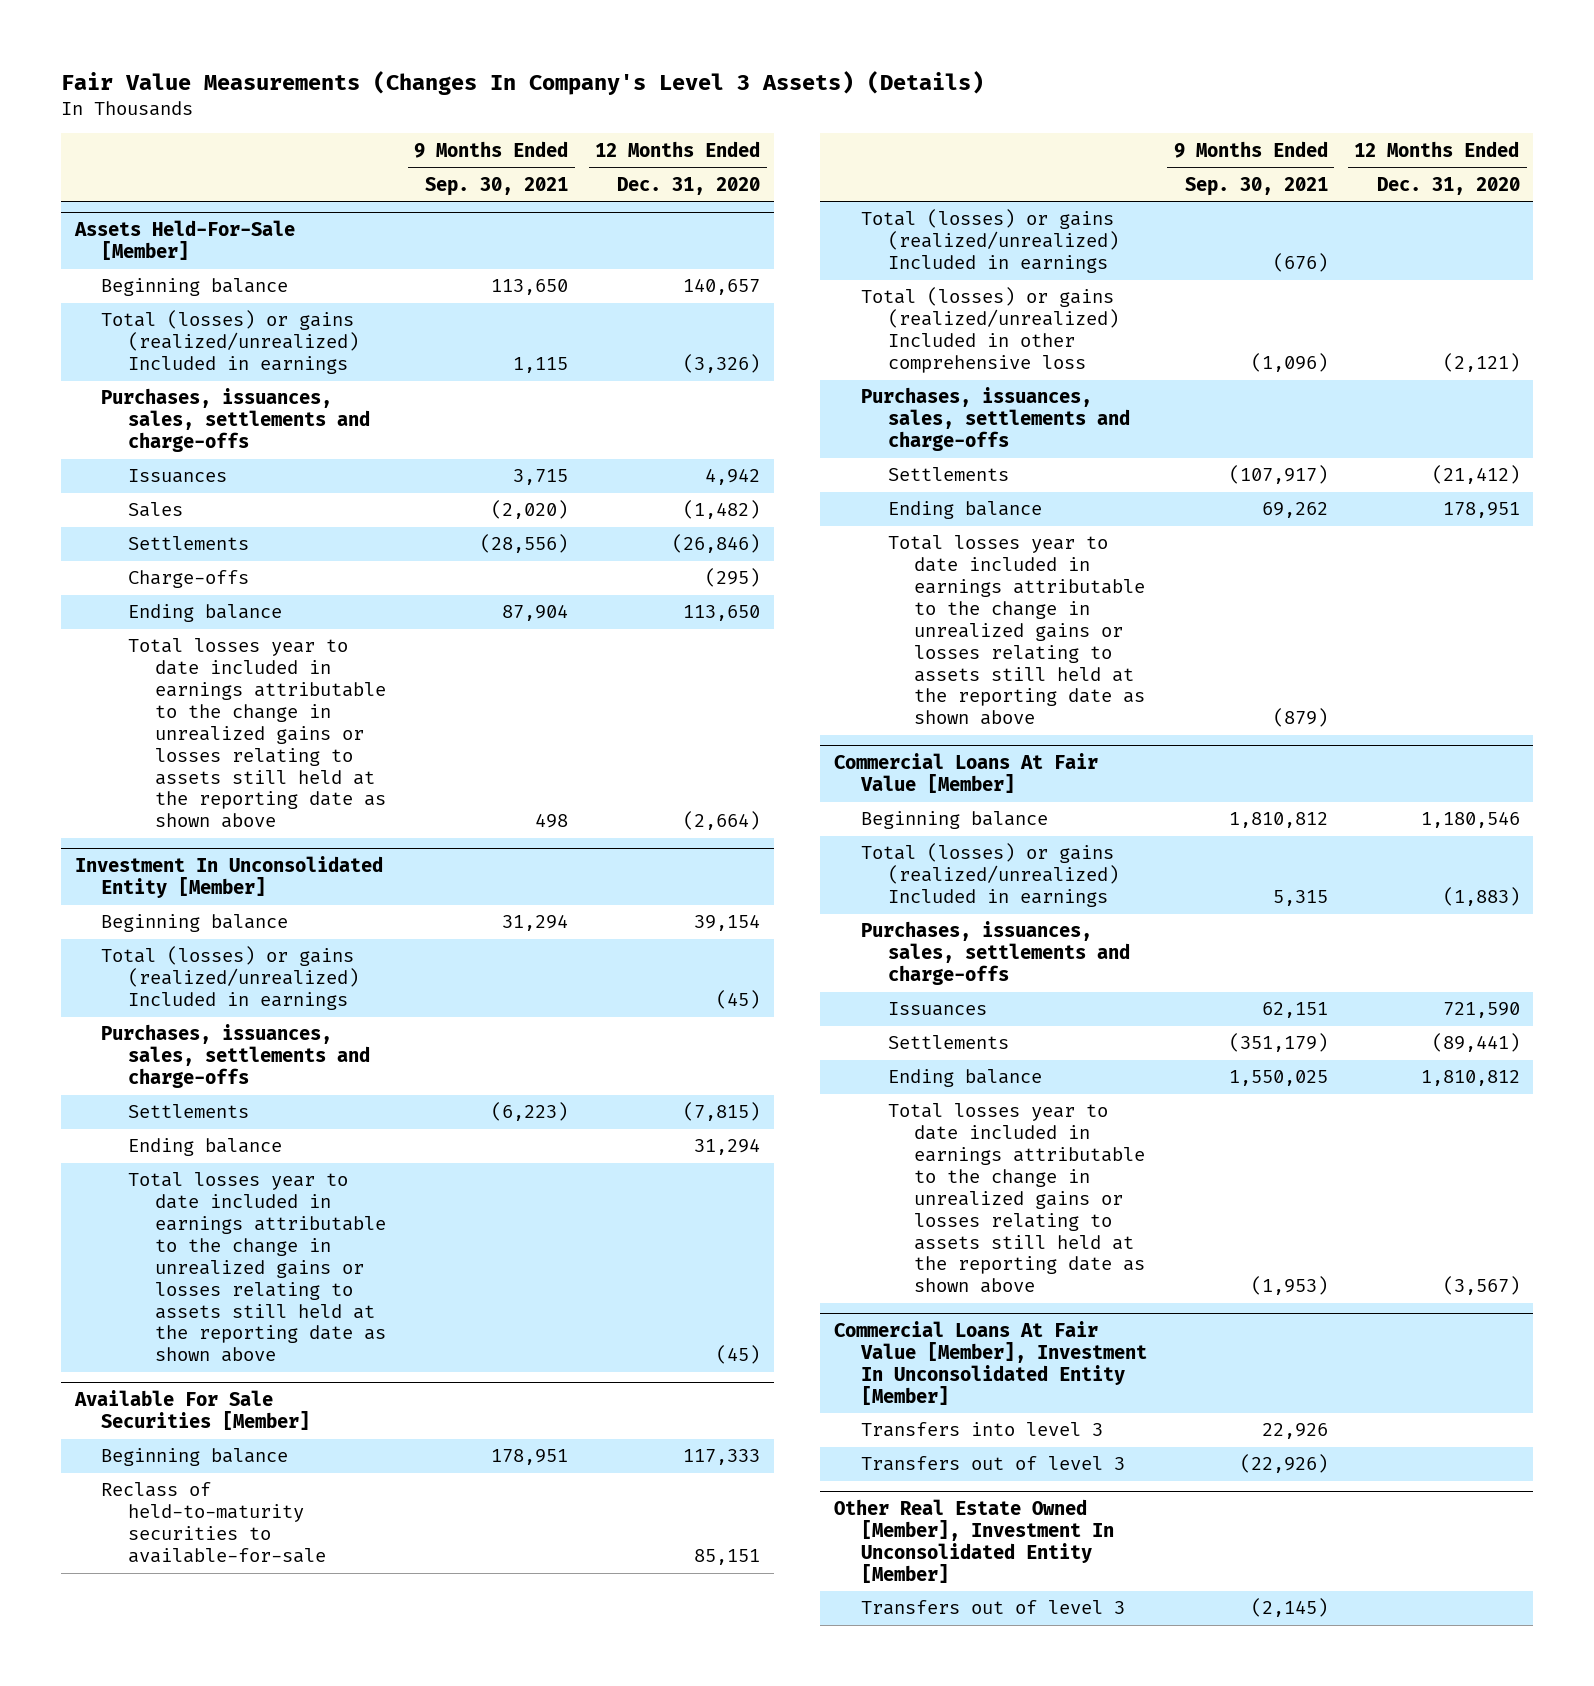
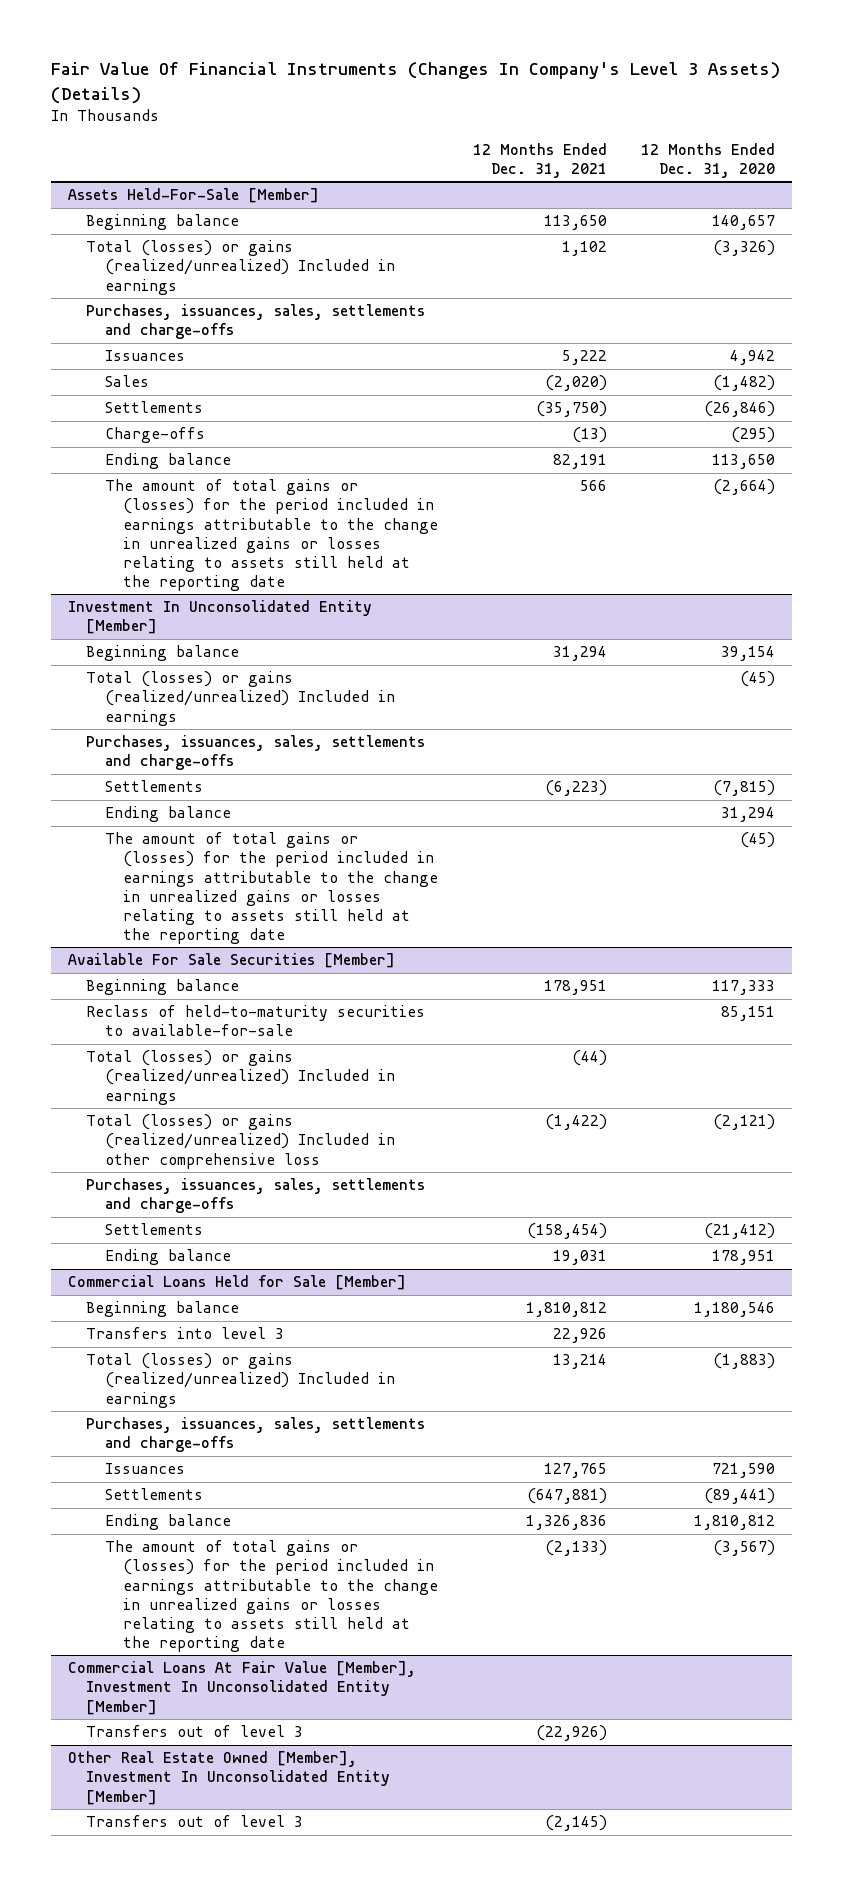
- Fair Value Measurements (Changes In Company's Level 3 Assets) (Details)
+ Fair Value Of Financial Instruments (Changes In Company's Level 3 Assets) (Details)
- | 9 Months Ended Sep. 30, 2021 | 12 Months Ended Dec. 31, 2020
+ | 12 Months Ended Dec. 31, 2021 | 12 Months Ended Dec. 31, 2020
@ Assets Held-For-Sale [Member]
- Total losses year to date included in earnings attributable to the change in unrealized gains or losses relating to assets still held at the reporting date as shown above | 498 | (2,664)
+ The amount of total gains or (losses) for the period included in earnings attributable to the change in unrealized gains or losses relating to assets still held at the reporting date | 566 | (2,664)
@ Investment In Unconsolidated Entity [Member]
- Total losses year to date included in earnings attributable to the change in unrealized gains or losses relating to assets still held at the reporting date as shown above | | (45)
+ The amount of total gains or (losses) for the period included in earnings attributable to the change in unrealized gains or losses relating to assets still held at the reporting date | | (45)
@ Available For Sale Securities [Member]
- Total losses year to date included in earnings attributable to the change in unrealized gains or losses relating to assets still held at the reporting date as shown above | (879) |
- Commercial Loans At Fair Value [Member]
+ Commercial Loans Held for Sale [Member]
+ Transfers into level 3 | 22,926 |
- Total losses year to date included in earnings attributable to the change in unrealized gains or losses relating to assets still held at the reporting date as shown above | (1,953) | (3,567)
+ The amount of total gains or (losses) for the period included in earnings attributable to the change in unrealized gains or losses relating to assets still held at the reporting date | (2,133) | (3,567)
@ Commercial Loans At Fair Value [Member], Investment In Unconsolidated Entity [Member]
- Transfers into level 3 | 22,926 |

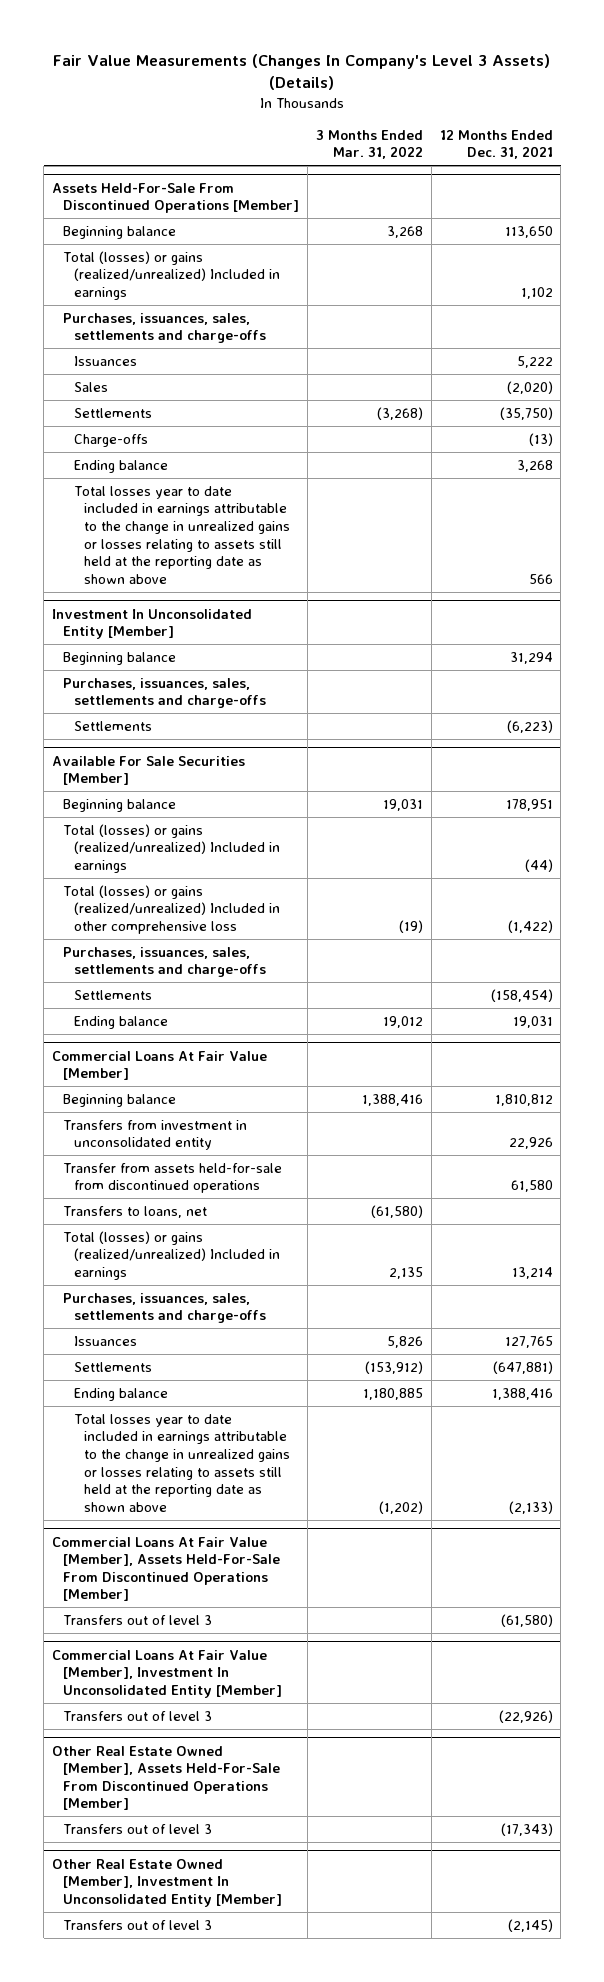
- Fair Value Of Financial Instruments (Changes In Company's Level 3 Assets) (Details)
+ Fair Value Measurements (Changes In Company's Level 3 Assets) (Details)
- | 12 Months Ended Dec. 31, 2021 | 12 Months Ended Dec. 31, 2020
+ | 3 Months Ended Mar. 31, 2022 | 12 Months Ended Dec. 31, 2021
- Assets Held-For-Sale [Member]
+ Assets Held-For-Sale From Discontinued Operations [Member]
- Ending balance | 82,191 | 113,650
- The amount of total gains or (losses) for the period included in earnings attributable to the change in unrealized gains or losses relating to assets still held at the reporting date | 566 | (2,664)
+ Ending balance | | 3,268
+ Total losses year to date included in earnings attributable to the change in unrealized gains or losses relating to assets still held at the reporting date as shown above | | 566
@ Investment In Unconsolidated Entity [Member]
- Total (losses) or gains (realized/unrealized) Included in earnings | | (45)
- Ending balance | | 31,294
- The amount of total gains or (losses) for the period included in earnings attributable to the change in unrealized gains or losses relating to assets still held at the reporting date | | (45)
@ Available For Sale Securities [Member]
- Reclass of held-to-maturity securities to available-for-sale | | 85,151
- Commercial Loans Held for Sale [Member]
+ Commercial Loans At Fair Value [Member]
- Transfers into level 3 | 22,926 |
+ Transfers from investment in unconsolidated entity | | 22,926
+ Transfer from assets held-for-sale from discontinued operations | | 61,580
+ Transfers to loans, net | (61,580) |
- Ending balance | 1,326,836 | 1,810,812
- The amount of total gains or (losses) for the period included in earnings attributable to the change in unrealized gains or losses relating to assets still held at the reporting date | (2,133) | (3,567)
+ Ending balance | 1,180,885 | 1,388,416
+ Total losses year to date included in earnings attributable to the change in unrealized gains or losses relating to assets still held at the reporting date as shown above | (1,202) | (2,133)
+ Commercial Loans At Fair Value [Member], Assets Held-For-Sale From Discontinued Operations [Member]
+ Transfers out of level 3 | | (61,580)
+ Other Real Estate Owned [Member], Assets Held-For-Sale From Discontinued Operations [Member]
+ Transfers out of level 3 | | (17,343)

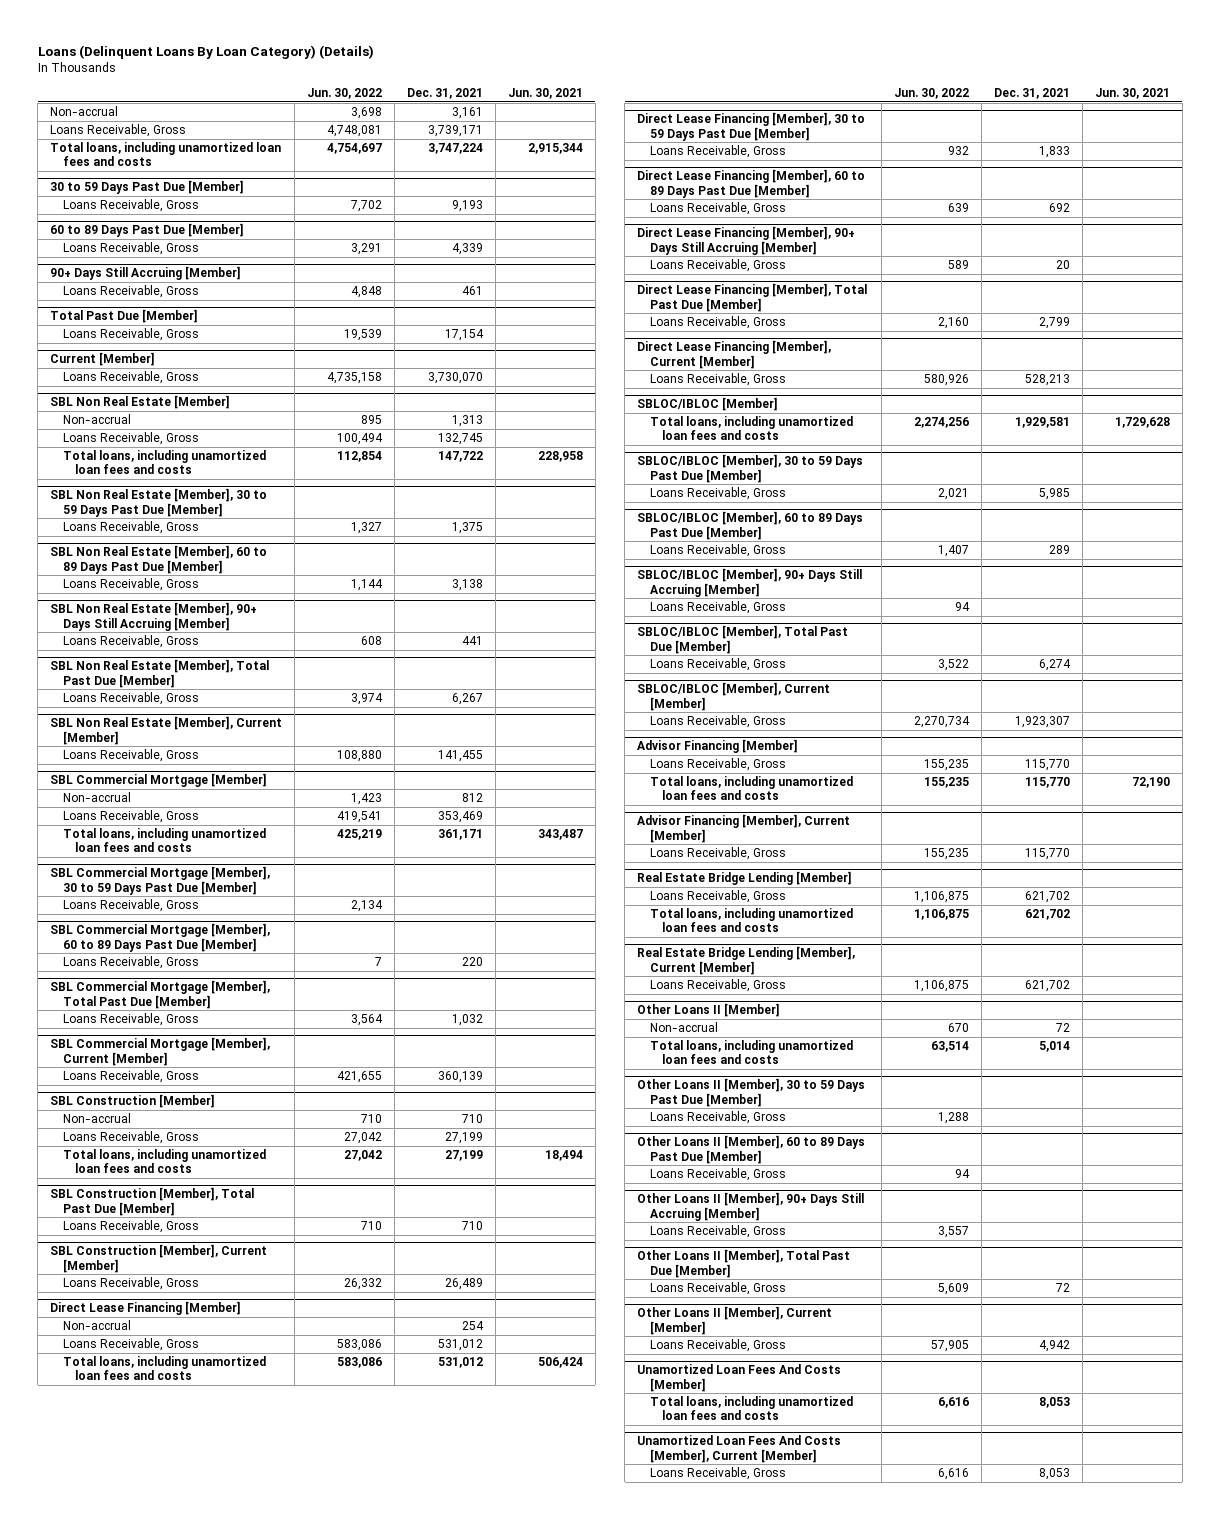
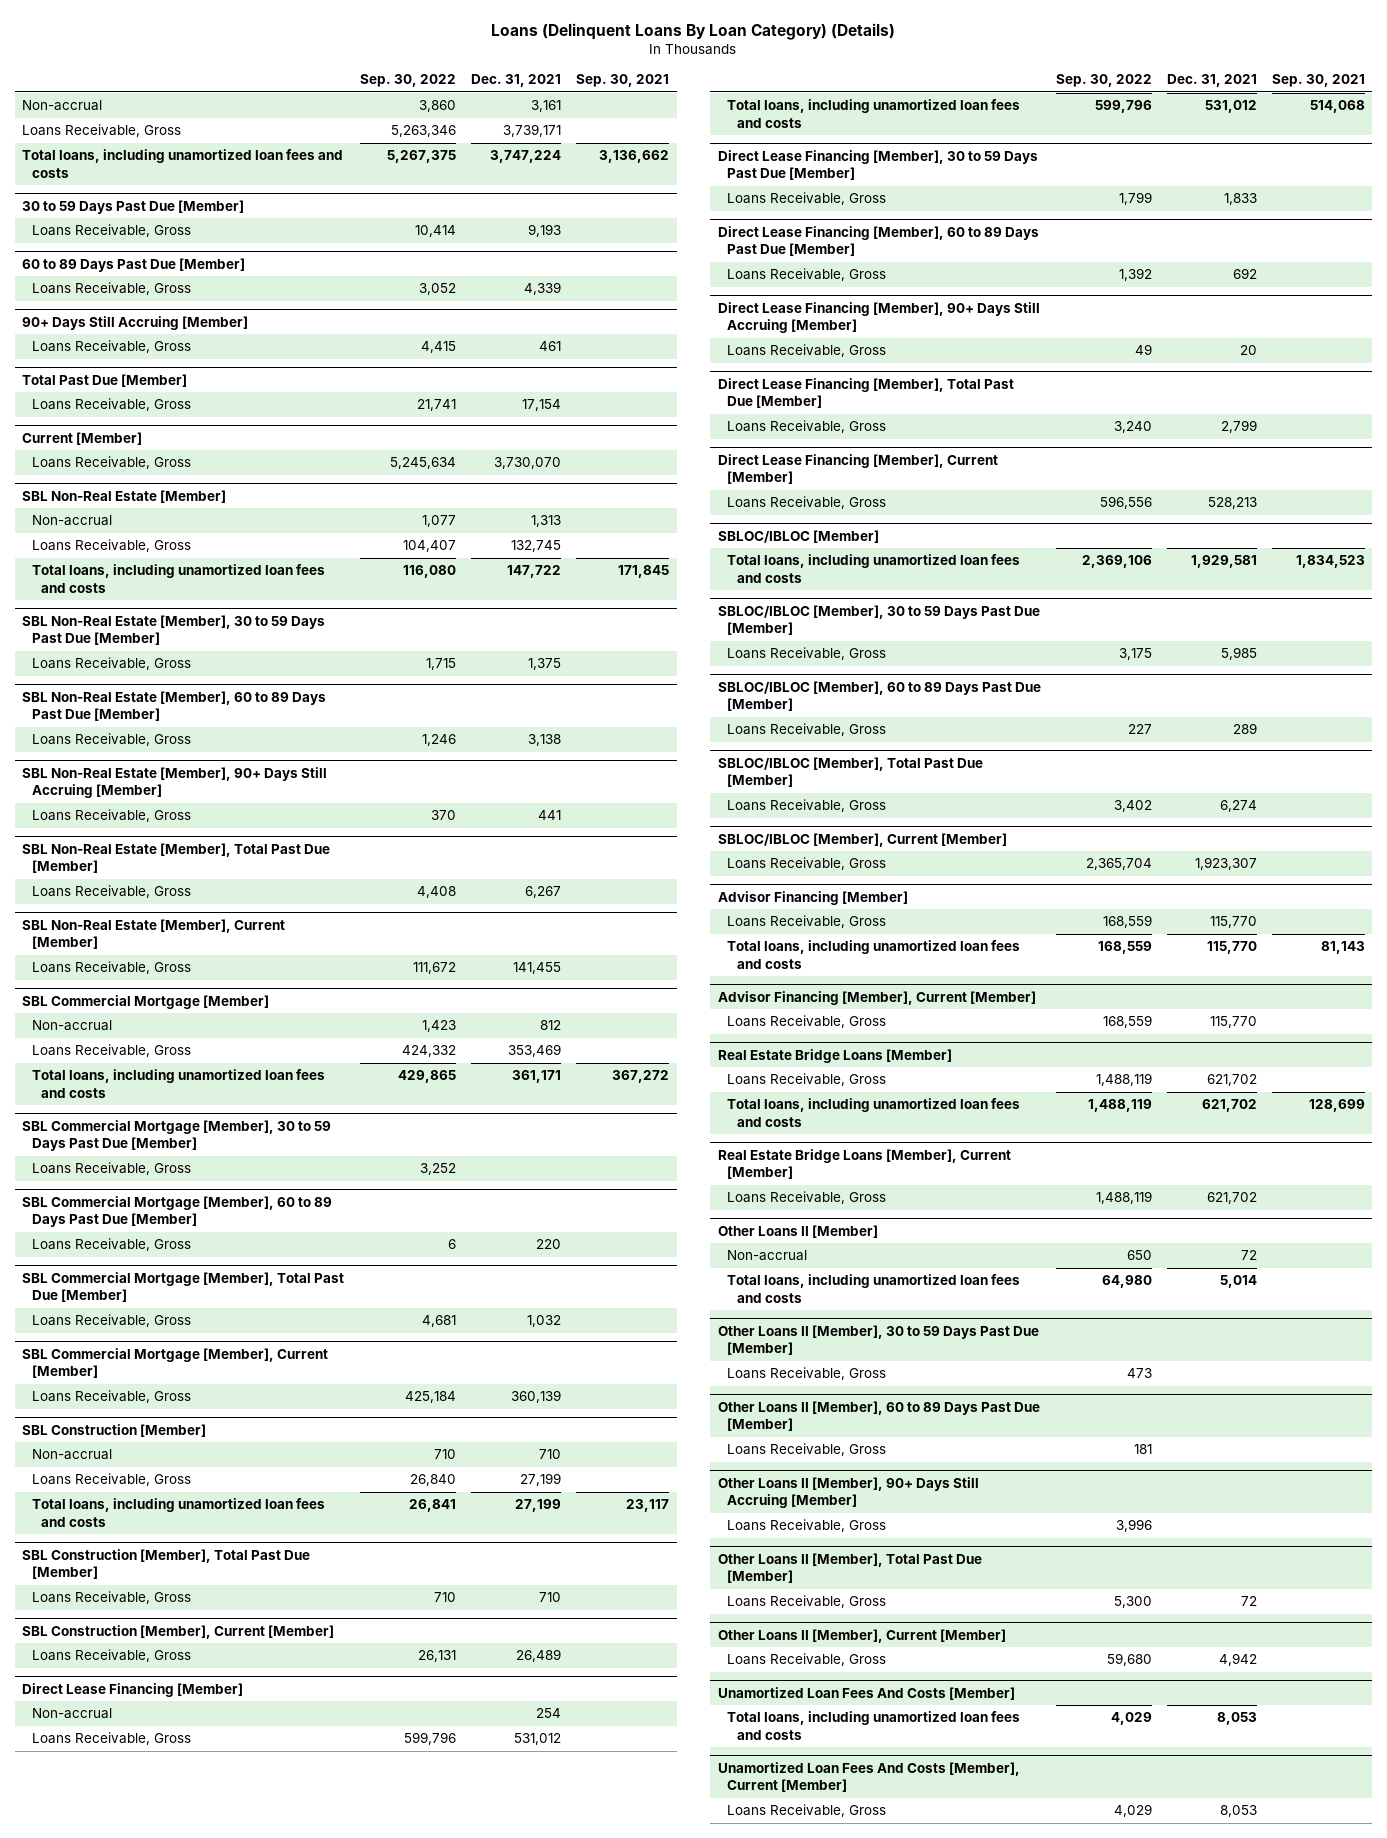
- | Jun. 30, 2022 | Dec. 31, 2021 | Jun. 30, 2021
+ | Sep. 30, 2022 | Dec. 31, 2021 | Sep. 30, 2021
- SBL Non Real Estate [Member]
+ SBL Non-Real Estate [Member]
- SBL Non Real Estate [Member], 30 to 59 Days Past Due [Member]
+ SBL Non-Real Estate [Member], 30 to 59 Days Past Due [Member]
- SBL Non Real Estate [Member], 60 to 89 Days Past Due [Member]
+ SBL Non-Real Estate [Member], 60 to 89 Days Past Due [Member]
- SBL Non Real Estate [Member], 90+ Days Still Accruing [Member]
+ SBL Non-Real Estate [Member], 90+ Days Still Accruing [Member]
- SBL Non Real Estate [Member], Total Past Due [Member]
+ SBL Non-Real Estate [Member], Total Past Due [Member]
- SBL Non Real Estate [Member], Current [Member]
+ SBL Non-Real Estate [Member], Current [Member]
- SBLOC/IBLOC [Member], 90+ Days Still Accruing [Member]
- Loans Receivable, Gross | 94 | |
- Real Estate Bridge Lending [Member]
+ Real Estate Bridge Loans [Member]
- Real Estate Bridge Lending [Member], Current [Member]
+ Real Estate Bridge Loans [Member], Current [Member]

